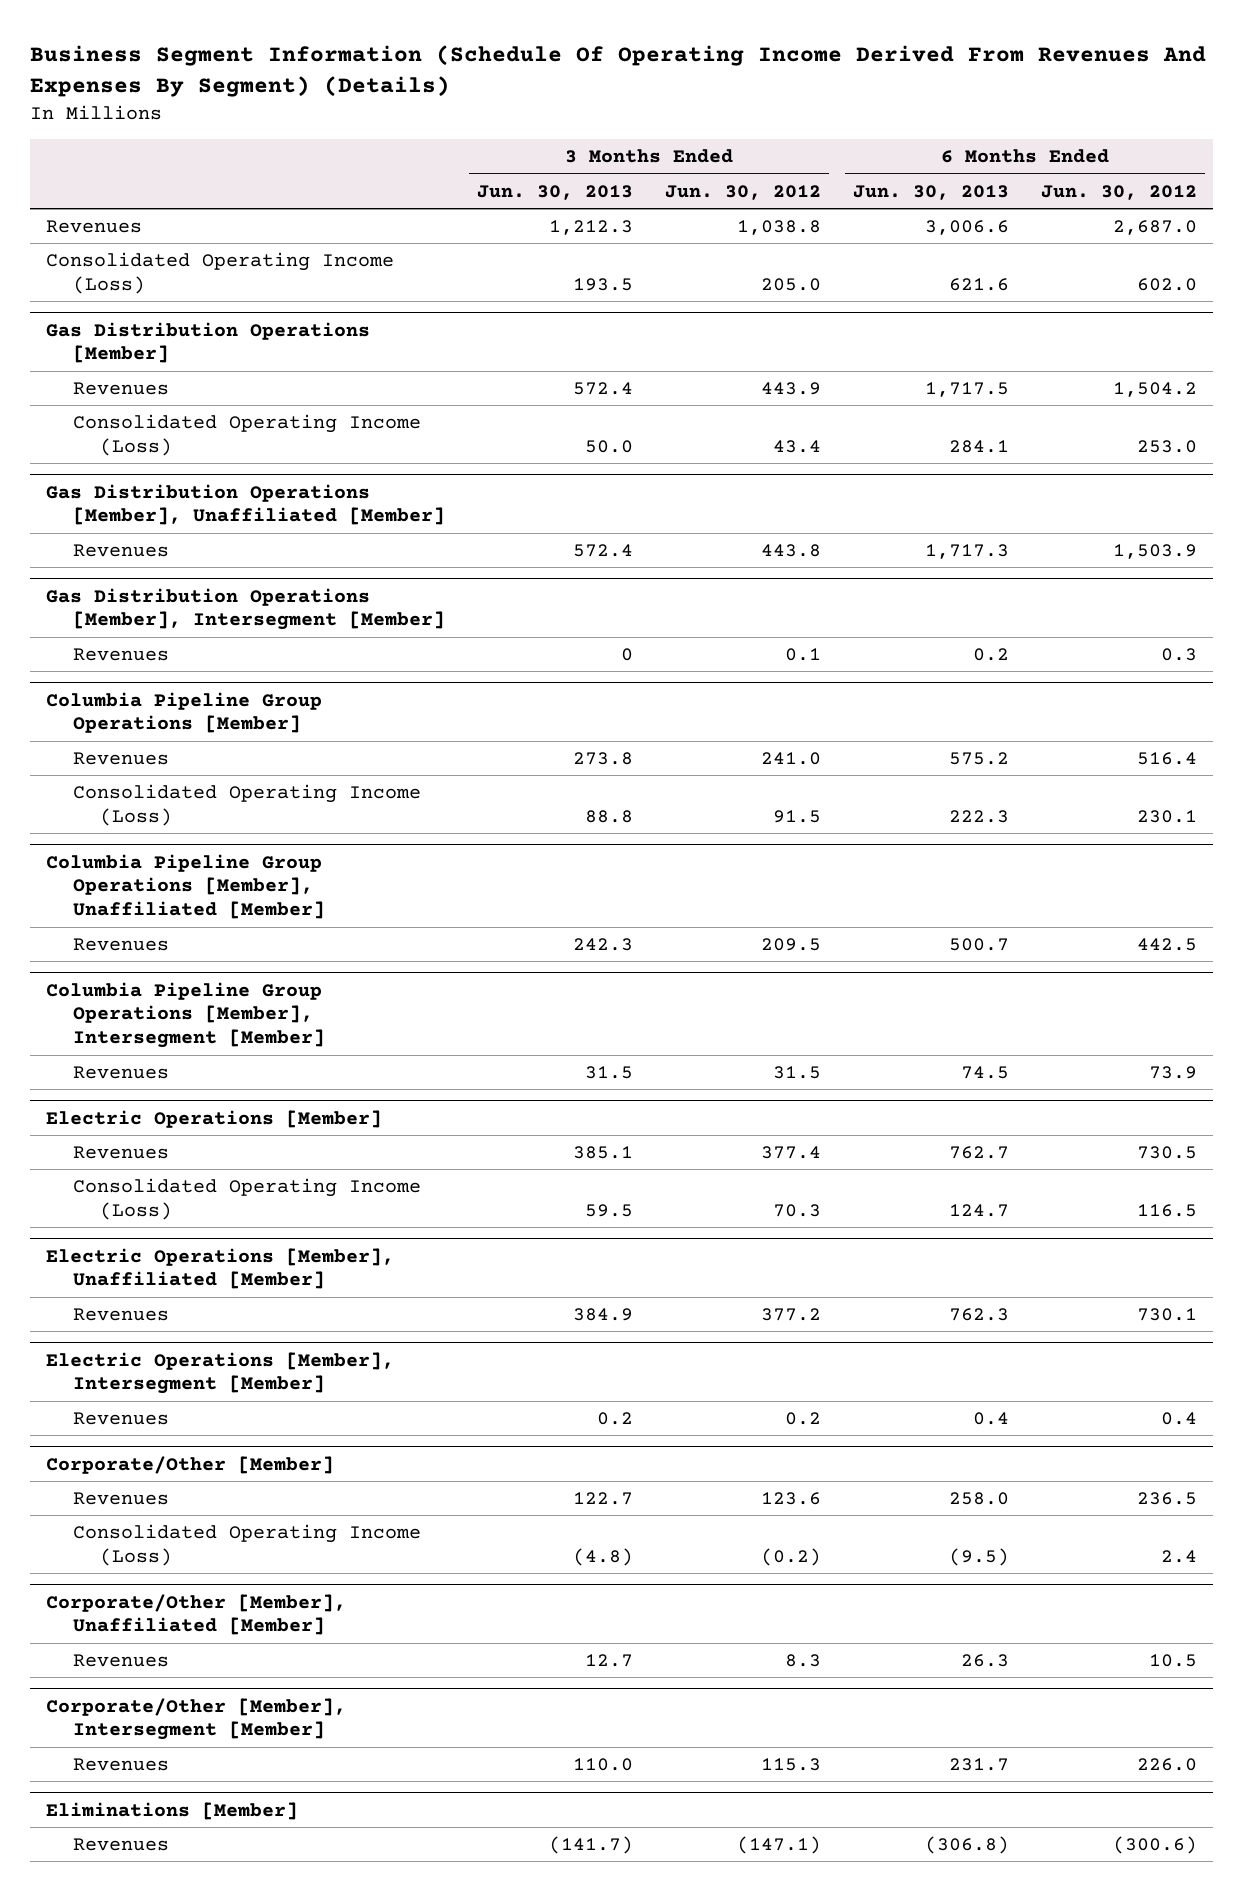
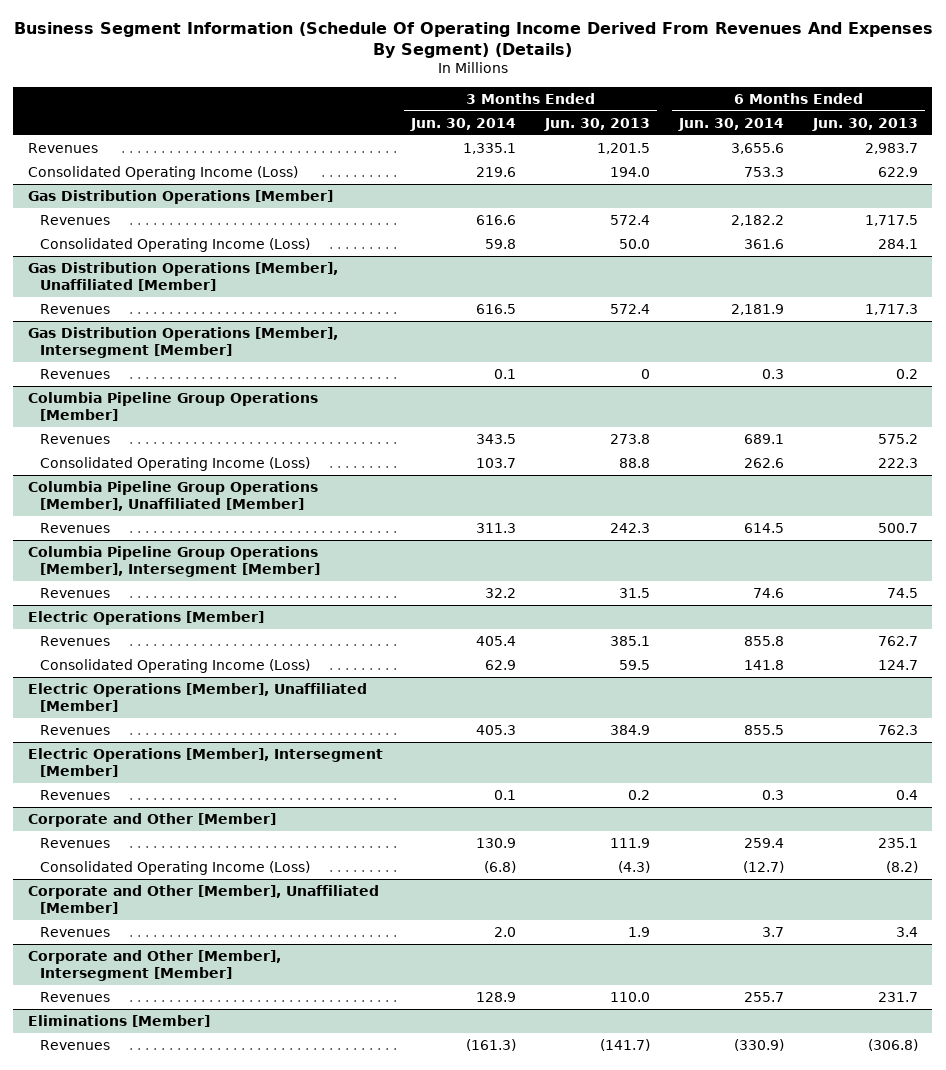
- | 3 Months Ended Jun. 30, 2013 | 3 Months Ended Jun. 30, 2012 | 6 Months Ended Jun. 30, 2013 | 6 Months Ended Jun. 30, 2012
+ | 3 Months Ended Jun. 30, 2014 | 3 Months Ended Jun. 30, 2013 | 6 Months Ended Jun. 30, 2014 | 6 Months Ended Jun. 30, 2013
- Revenues | 1,212.3 | 1,038.8 | 3,006.6 | 2,687.0
- Consolidated Operating Income (Loss) | 193.5 | 205.0 | 621.6 | 602.0
+ Revenues | 1,335.1 | 1,201.5 | 3,655.6 | 2,983.7
+ Consolidated Operating Income (Loss) | 219.6 | 194.0 | 753.3 | 622.9
- Corporate/Other [Member]
- Revenues | 122.7 | 123.6 | 258.0 | 236.5
- Consolidated Operating Income (Loss) | (4.8) | (0.2) | (9.5) | 2.4
- Corporate/Other [Member], Unaffiliated [Member]
- Revenues | 12.7 | 8.3 | 26.3 | 10.5
- Corporate/Other [Member], Intersegment [Member]
+ Corporate and Other [Member]
+ Revenues | 130.9 | 111.9 | 259.4 | 235.1
+ Consolidated Operating Income (Loss) | (6.8) | (4.3) | (12.7) | (8.2)
+ Corporate and Other [Member], Unaffiliated [Member]
+ Revenues | 2.0 | 1.9 | 3.7 | 3.4
+ Corporate and Other [Member], Intersegment [Member]

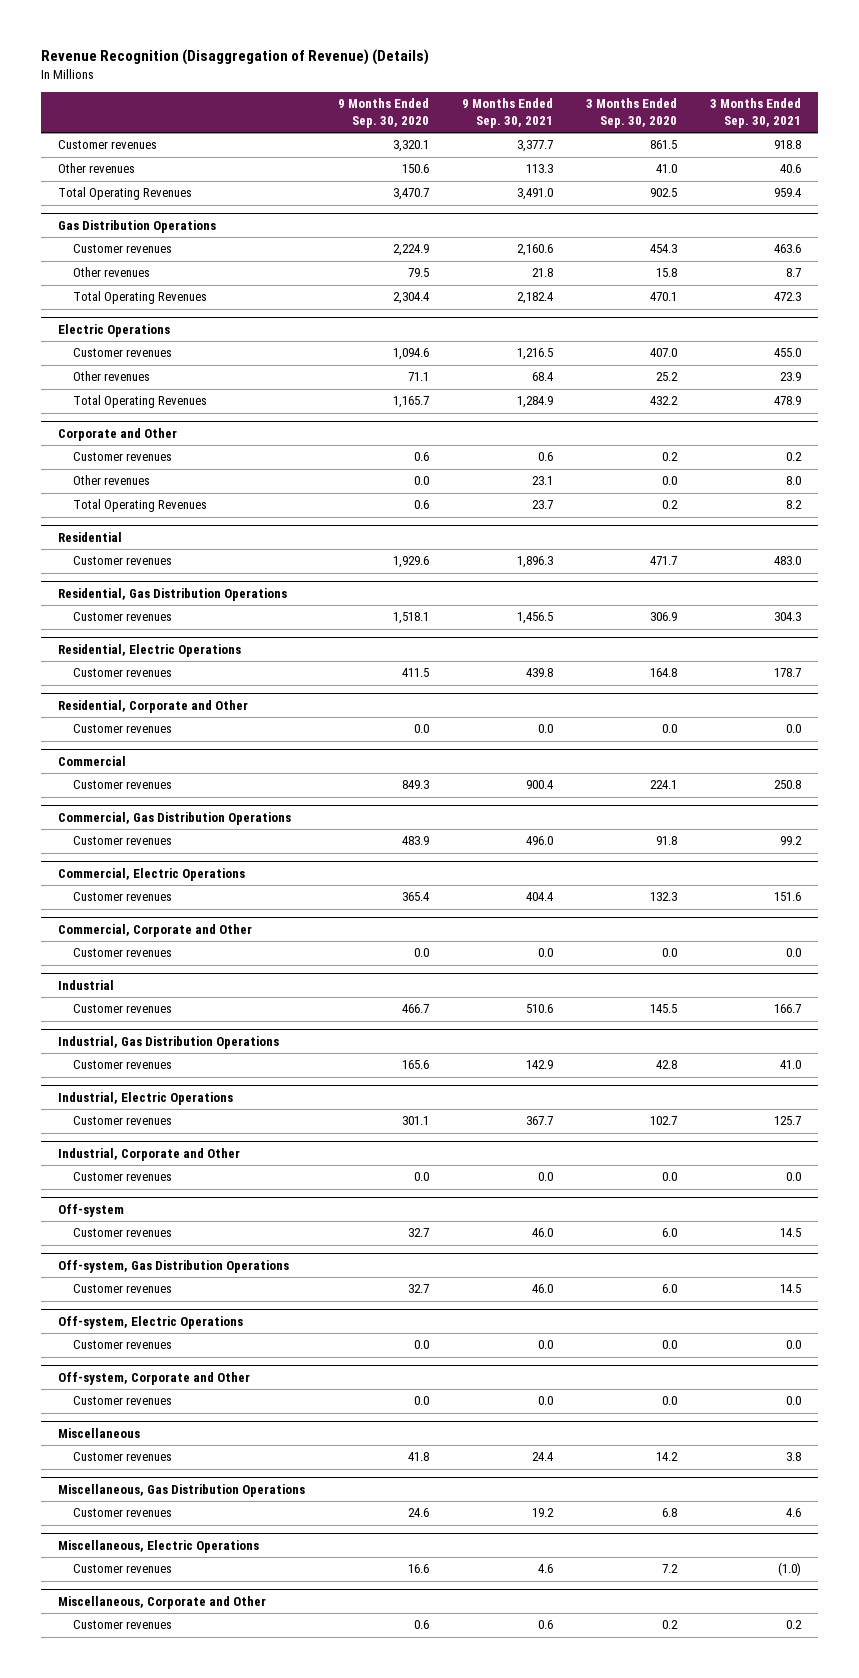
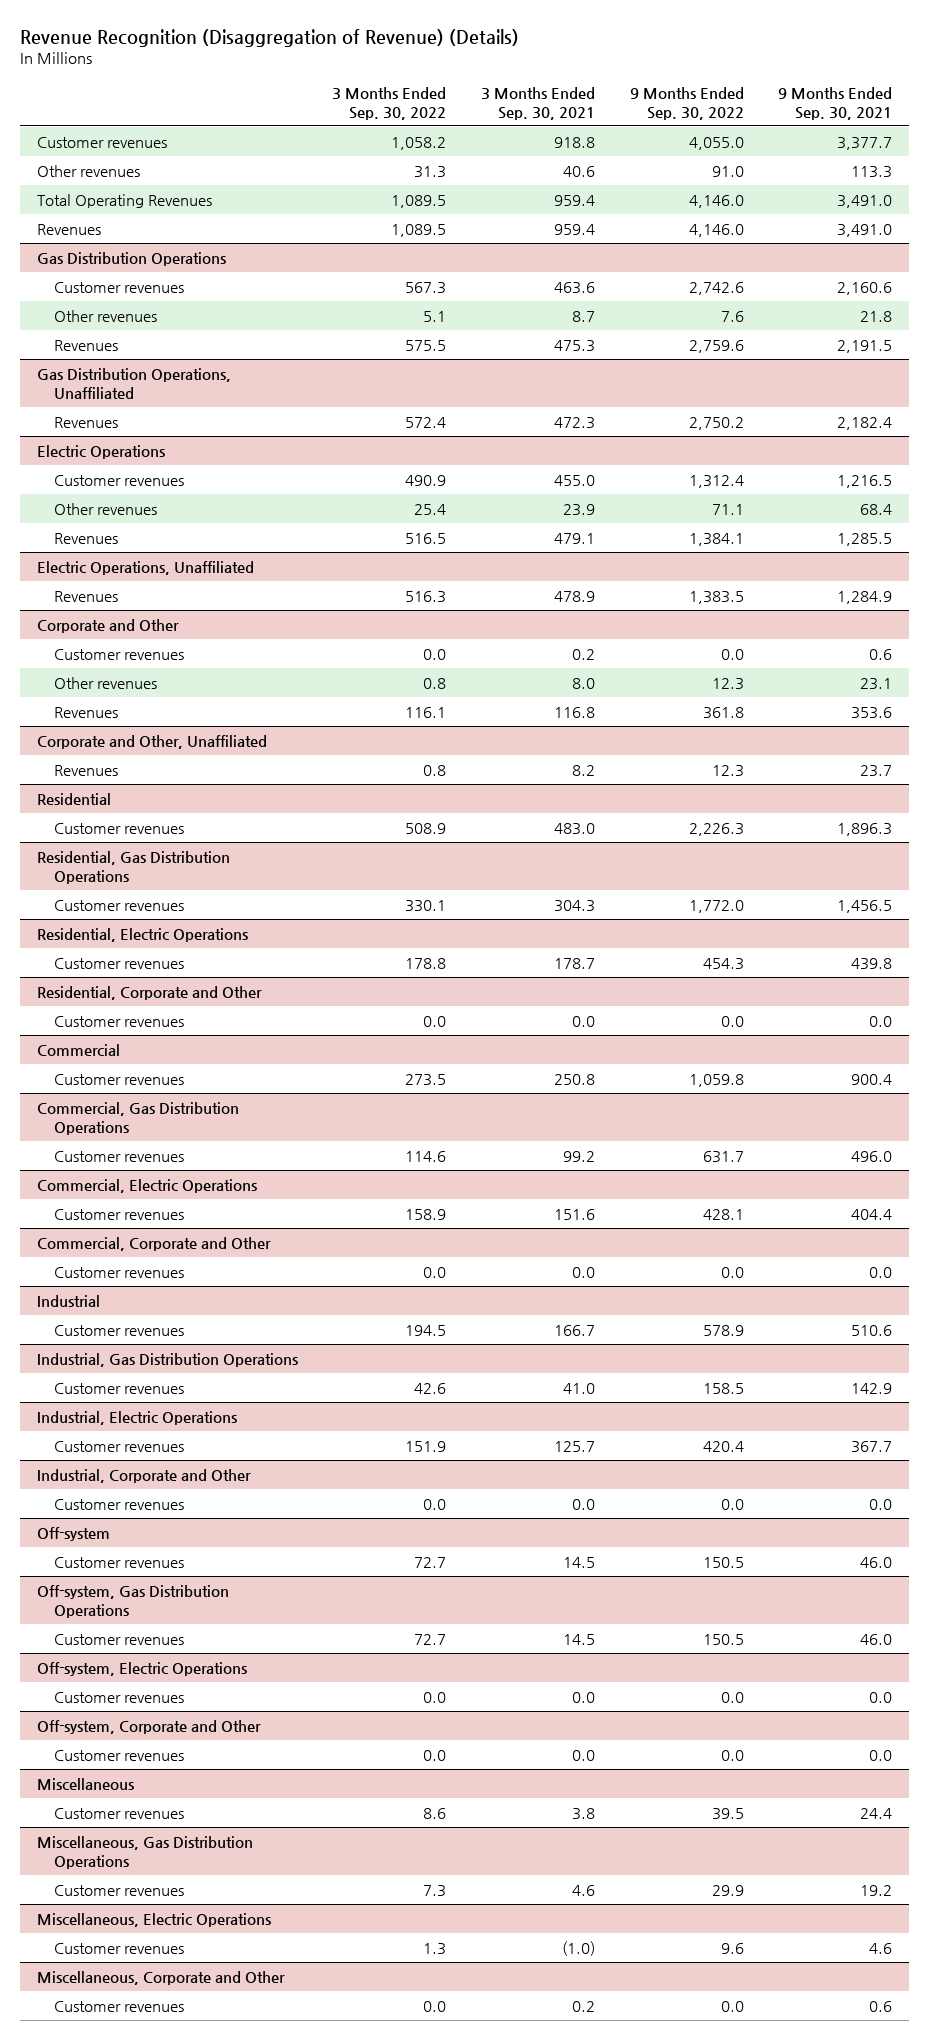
- | 9 Months Ended Sep. 30, 2020 | 9 Months Ended Sep. 30, 2021 | 3 Months Ended Sep. 30, 2020 | 3 Months Ended Sep. 30, 2021
+ | 3 Months Ended Sep. 30, 2022 | 3 Months Ended Sep. 30, 2021 | 9 Months Ended Sep. 30, 2022 | 9 Months Ended Sep. 30, 2021
+ Revenues | 1,089.5 | 959.4 | 4,146.0 | 3,491.0
@ Gas Distribution Operations
- Total Operating Revenues | 2,304.4 | 2,182.4 | 470.1 | 472.3
+ Revenues | 575.5 | 475.3 | 2,759.6 | 2,191.5
+ Gas Distribution Operations, Unaffiliated
+ Revenues | 572.4 | 472.3 | 2,750.2 | 2,182.4
@ Electric Operations
- Total Operating Revenues | 1,165.7 | 1,284.9 | 432.2 | 478.9
+ Revenues | 516.5 | 479.1 | 1,384.1 | 1,285.5
+ Electric Operations, Unaffiliated
+ Revenues | 516.3 | 478.9 | 1,383.5 | 1,284.9
@ Corporate and Other
- Total Operating Revenues | 0.6 | 23.7 | 0.2 | 8.2
+ Revenues | 116.1 | 116.8 | 361.8 | 353.6
+ Corporate and Other, Unaffiliated
+ Revenues | 0.8 | 8.2 | 12.3 | 23.7

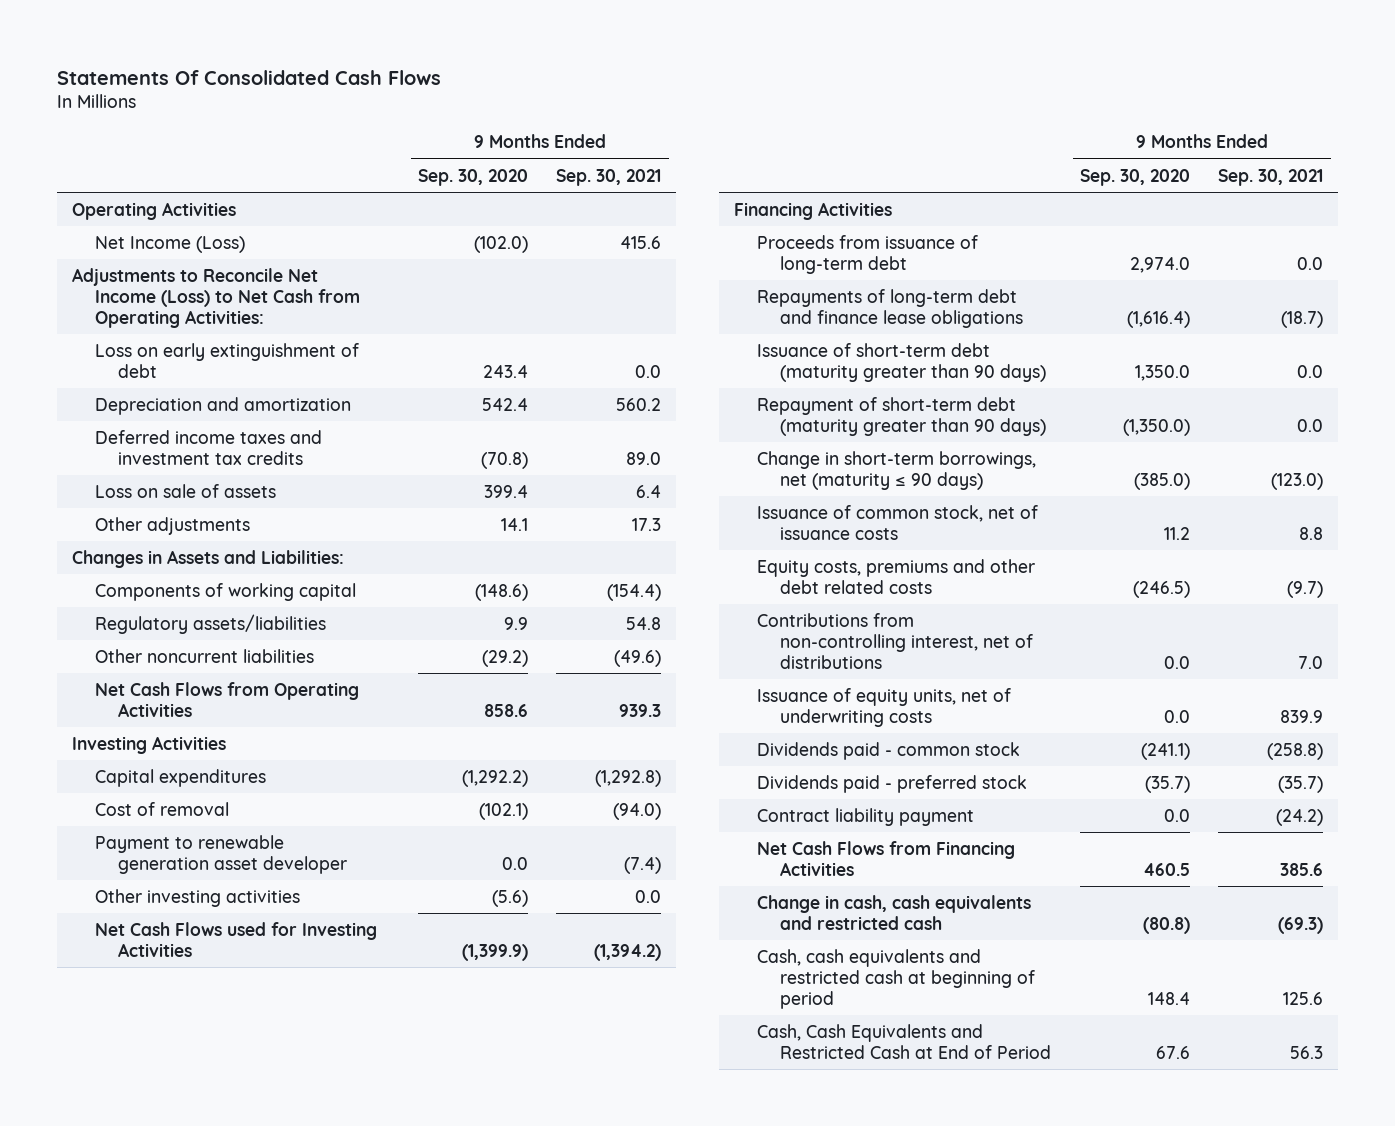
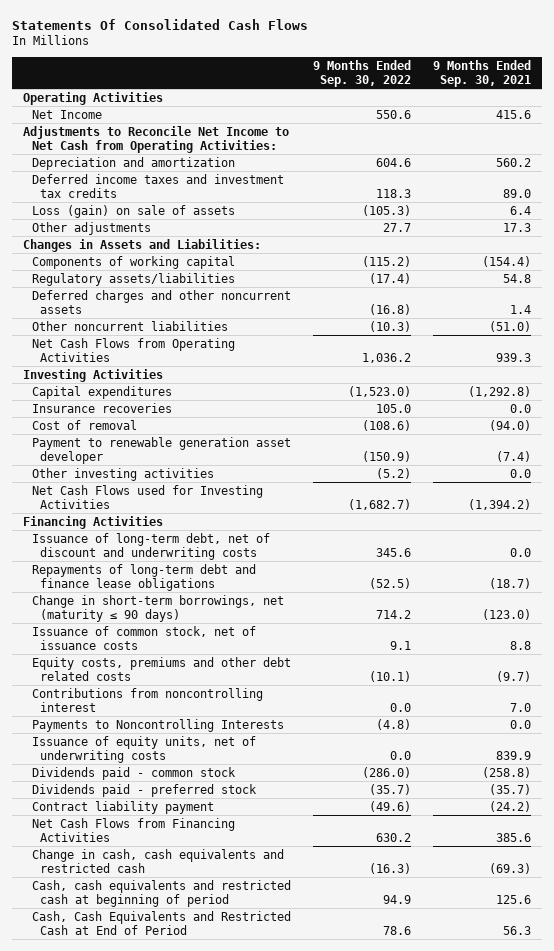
- | 9 Months Ended Sep. 30, 2020 | 9 Months Ended Sep. 30, 2021
+ | 9 Months Ended Sep. 30, 2022 | 9 Months Ended Sep. 30, 2021
- Net Income (Loss) | (102.0) | 415.6
- Adjustments to Reconcile Net Income (Loss) to Net Cash from Operating Activities:
- Loss on early extinguishment of debt | 243.4 | 0.0
+ Net Income | 550.6 | 415.6
+ Adjustments to Reconcile Net Income to Net Cash from Operating Activities:
- Loss on sale of assets | 399.4 | 6.4
+ Loss (gain) on sale of assets | (105.3) | 6.4
- Other noncurrent liabilities | (29.2) | (49.6)
+ Deferred charges and other noncurrent assets | (16.8) | 1.4
+ Other noncurrent liabilities | (10.3) | (51.0)
+ Insurance recoveries | 105.0 | 0.0
- Proceeds from issuance of long-term debt | 2,974.0 | 0.0
+ Issuance of long-term debt, net of discount and underwriting costs | 345.6 | 0.0
- Issuance of short-term debt (maturity greater than 90 days) | 1,350.0 | 0.0
- Repayment of short-term debt (maturity greater than 90 days) | (1,350.0) | 0.0
- Contributions from non-controlling interest, net of distributions | 0.0 | 7.0
+ Contributions from noncontrolling interest | 0.0 | 7.0
+ Payments to Noncontrolling Interests | (4.8) | 0.0

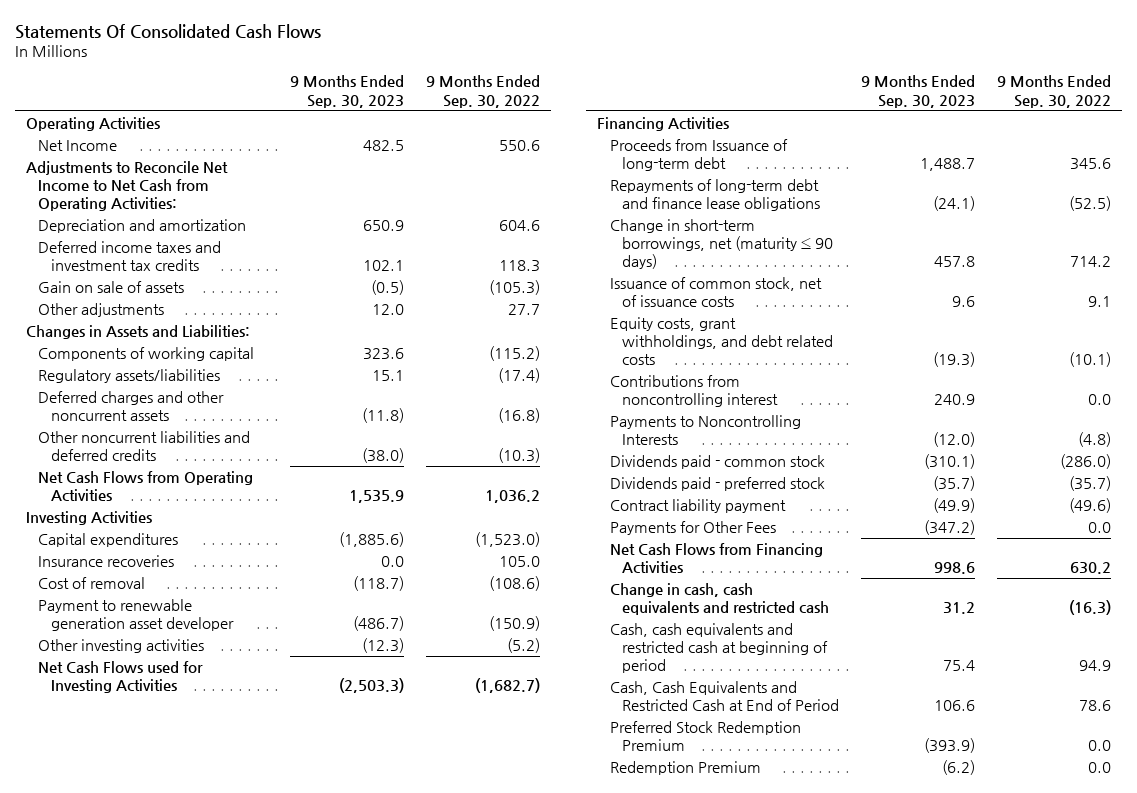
- | 9 Months Ended Sep. 30, 2022 | 9 Months Ended Sep. 30, 2021
+ | 9 Months Ended Sep. 30, 2023 | 9 Months Ended Sep. 30, 2022
- Loss (gain) on sale of assets | (105.3) | 6.4
+ Gain on sale of assets | (0.5) | (105.3)
- Other noncurrent liabilities | (10.3) | (51.0)
+ Other noncurrent liabilities and deferred credits | (38.0) | (10.3)
- Issuance of long-term debt, net of discount and underwriting costs | 345.6 | 0.0
+ Proceeds from Issuance of long-term debt | 1,488.7 | 345.6
- Equity costs, premiums and other debt related costs | (10.1) | (9.7)
+ Equity costs, grant withholdings, and debt related costs | (19.3) | (10.1)
- Issuance of equity units, net of underwriting costs | 0.0 | 839.9
+ Payments for Other Fees | (347.2) | 0.0
+ Preferred Stock Redemption Premium | (393.9) | 0.0
+ Redemption Premium | (6.2) | 0.0

